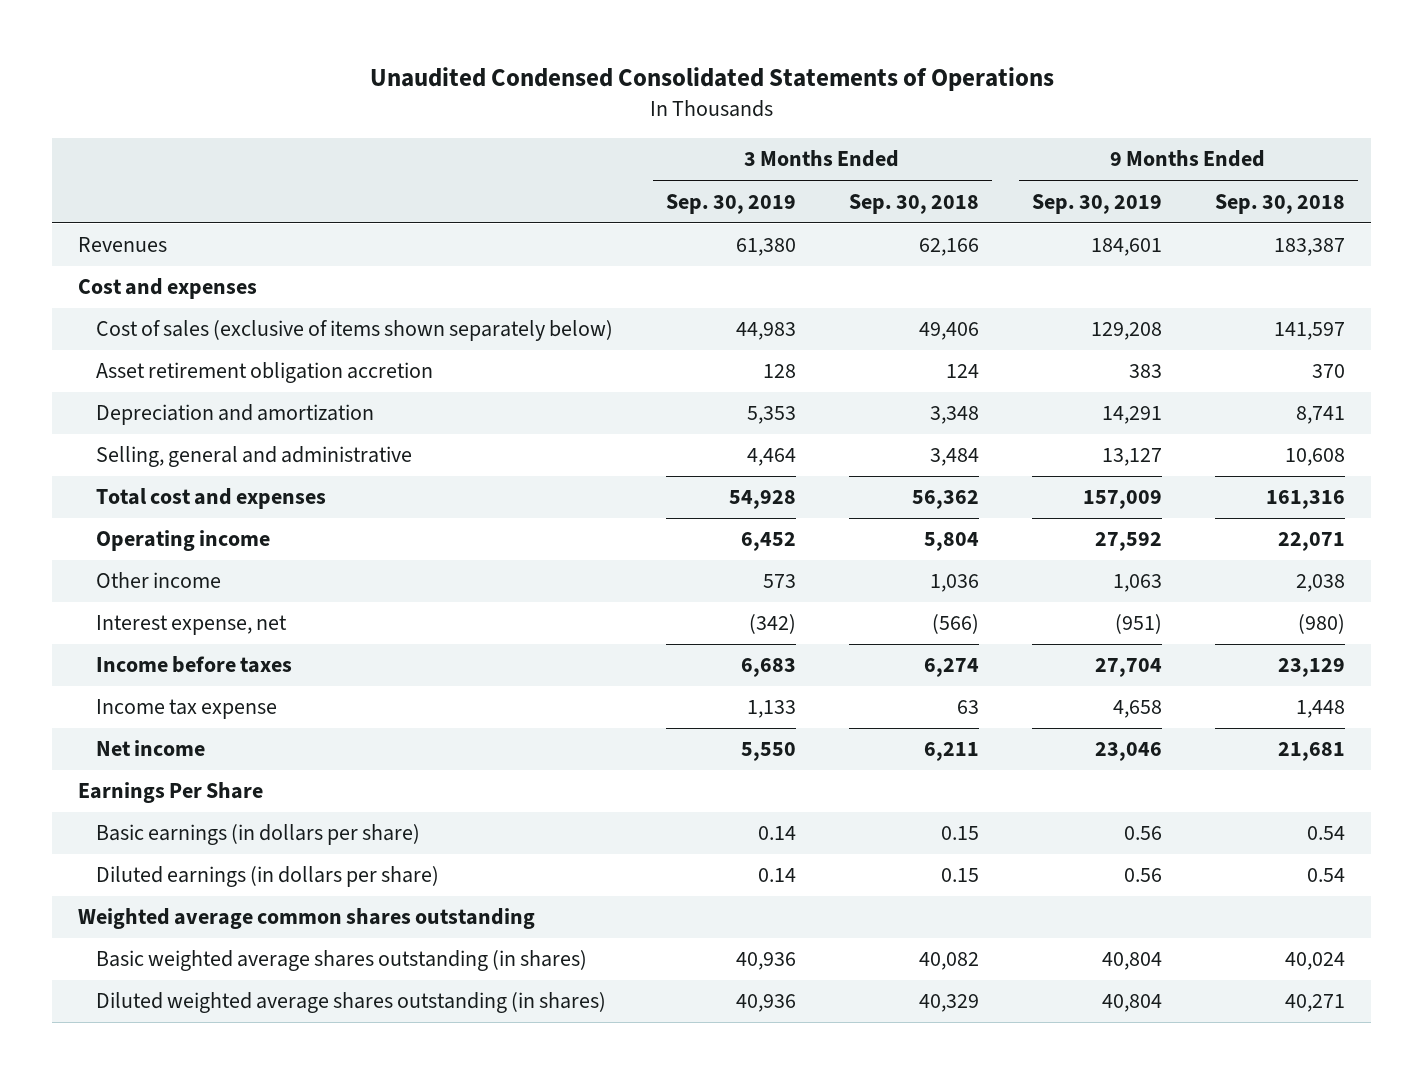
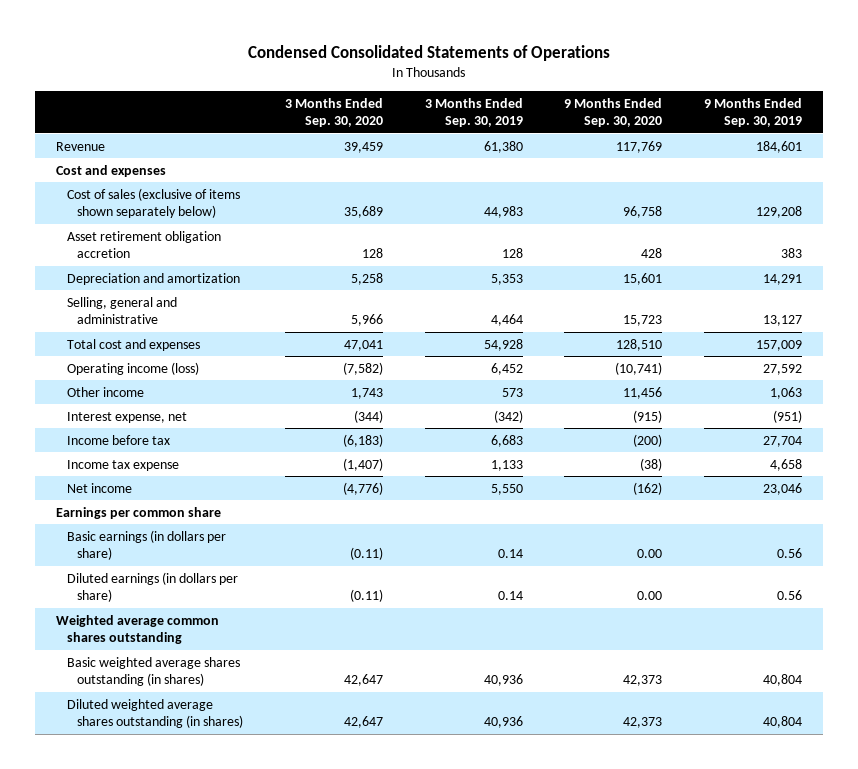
- Unaudited Condensed Consolidated Statements of Operations
+ Condensed Consolidated Statements of Operations
- | 3 Months Ended Sep. 30, 2019 | 3 Months Ended Sep. 30, 2018 | 9 Months Ended Sep. 30, 2019 | 9 Months Ended Sep. 30, 2018
+ | 3 Months Ended Sep. 30, 2020 | 3 Months Ended Sep. 30, 2019 | 9 Months Ended Sep. 30, 2020 | 9 Months Ended Sep. 30, 2019
- Revenues | 61,380 | 62,166 | 184,601 | 183,387
+ Revenue | 39,459 | 61,380 | 117,769 | 184,601
- Operating income | 6,452 | 5,804 | 27,592 | 22,071
+ Operating income (loss) | (7,582) | 6,452 | (10,741) | 27,592
- Income before taxes | 6,683 | 6,274 | 27,704 | 23,129
+ Income before tax | (6,183) | 6,683 | (200) | 27,704
- Earnings Per Share
+ Earnings per common share

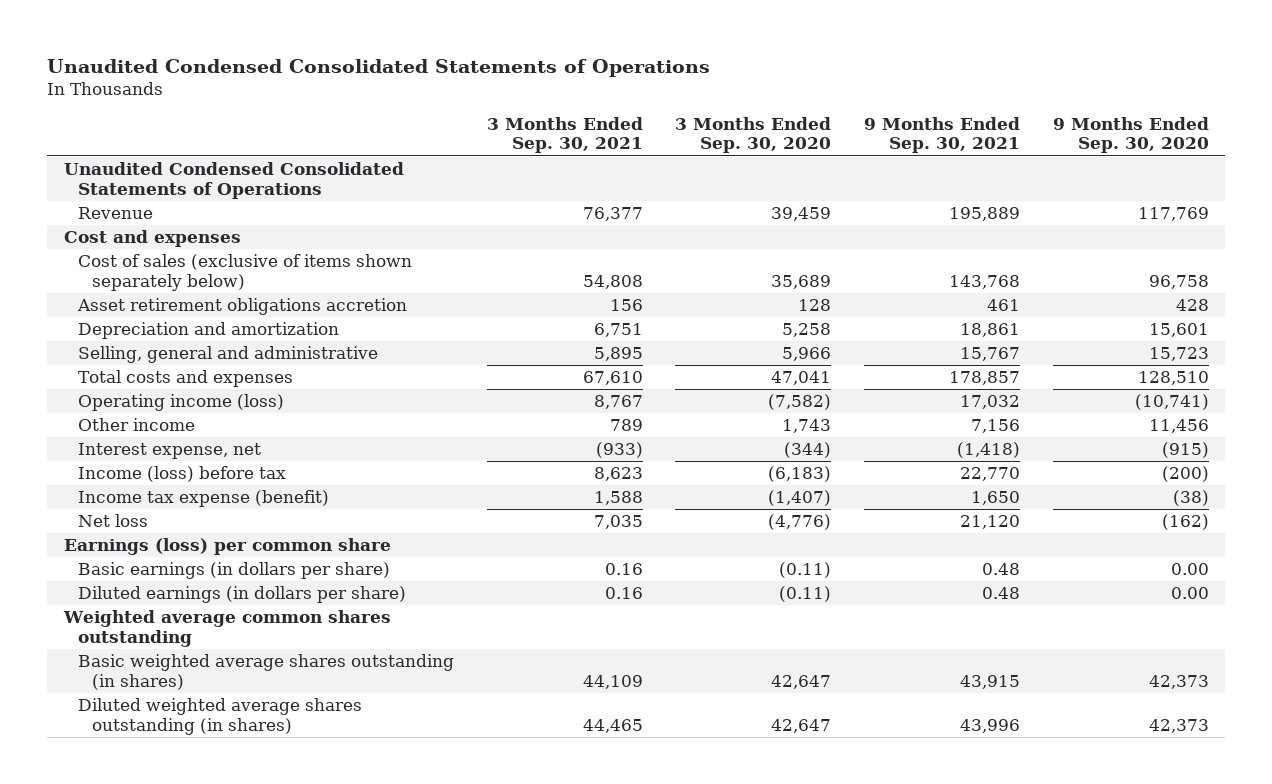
- Condensed Consolidated Statements of Operations
+ Unaudited Condensed Consolidated Statements of Operations
- | 3 Months Ended Sep. 30, 2020 | 3 Months Ended Sep. 30, 2019 | 9 Months Ended Sep. 30, 2020 | 9 Months Ended Sep. 30, 2019
+ | 3 Months Ended Sep. 30, 2021 | 3 Months Ended Sep. 30, 2020 | 9 Months Ended Sep. 30, 2021 | 9 Months Ended Sep. 30, 2020
+ Unaudited Condensed Consolidated Statements of Operations
- Asset retirement obligation accretion | 128 | 128 | 428 | 383
+ Asset retirement obligations accretion | 156 | 128 | 461 | 428
- Total cost and expenses | 47,041 | 54,928 | 128,510 | 157,009
+ Total costs and expenses | 67,610 | 47,041 | 178,857 | 128,510
- Income before tax | (6,183) | 6,683 | (200) | 27,704
- Income tax expense | (1,407) | 1,133 | (38) | 4,658
- Net income | (4,776) | 5,550 | (162) | 23,046
- Earnings per common share
+ Income (loss) before tax | 8,623 | (6,183) | 22,770 | (200)
+ Income tax expense (benefit) | 1,588 | (1,407) | 1,650 | (38)
+ Net loss | 7,035 | (4,776) | 21,120 | (162)
+ Earnings (loss) per common share

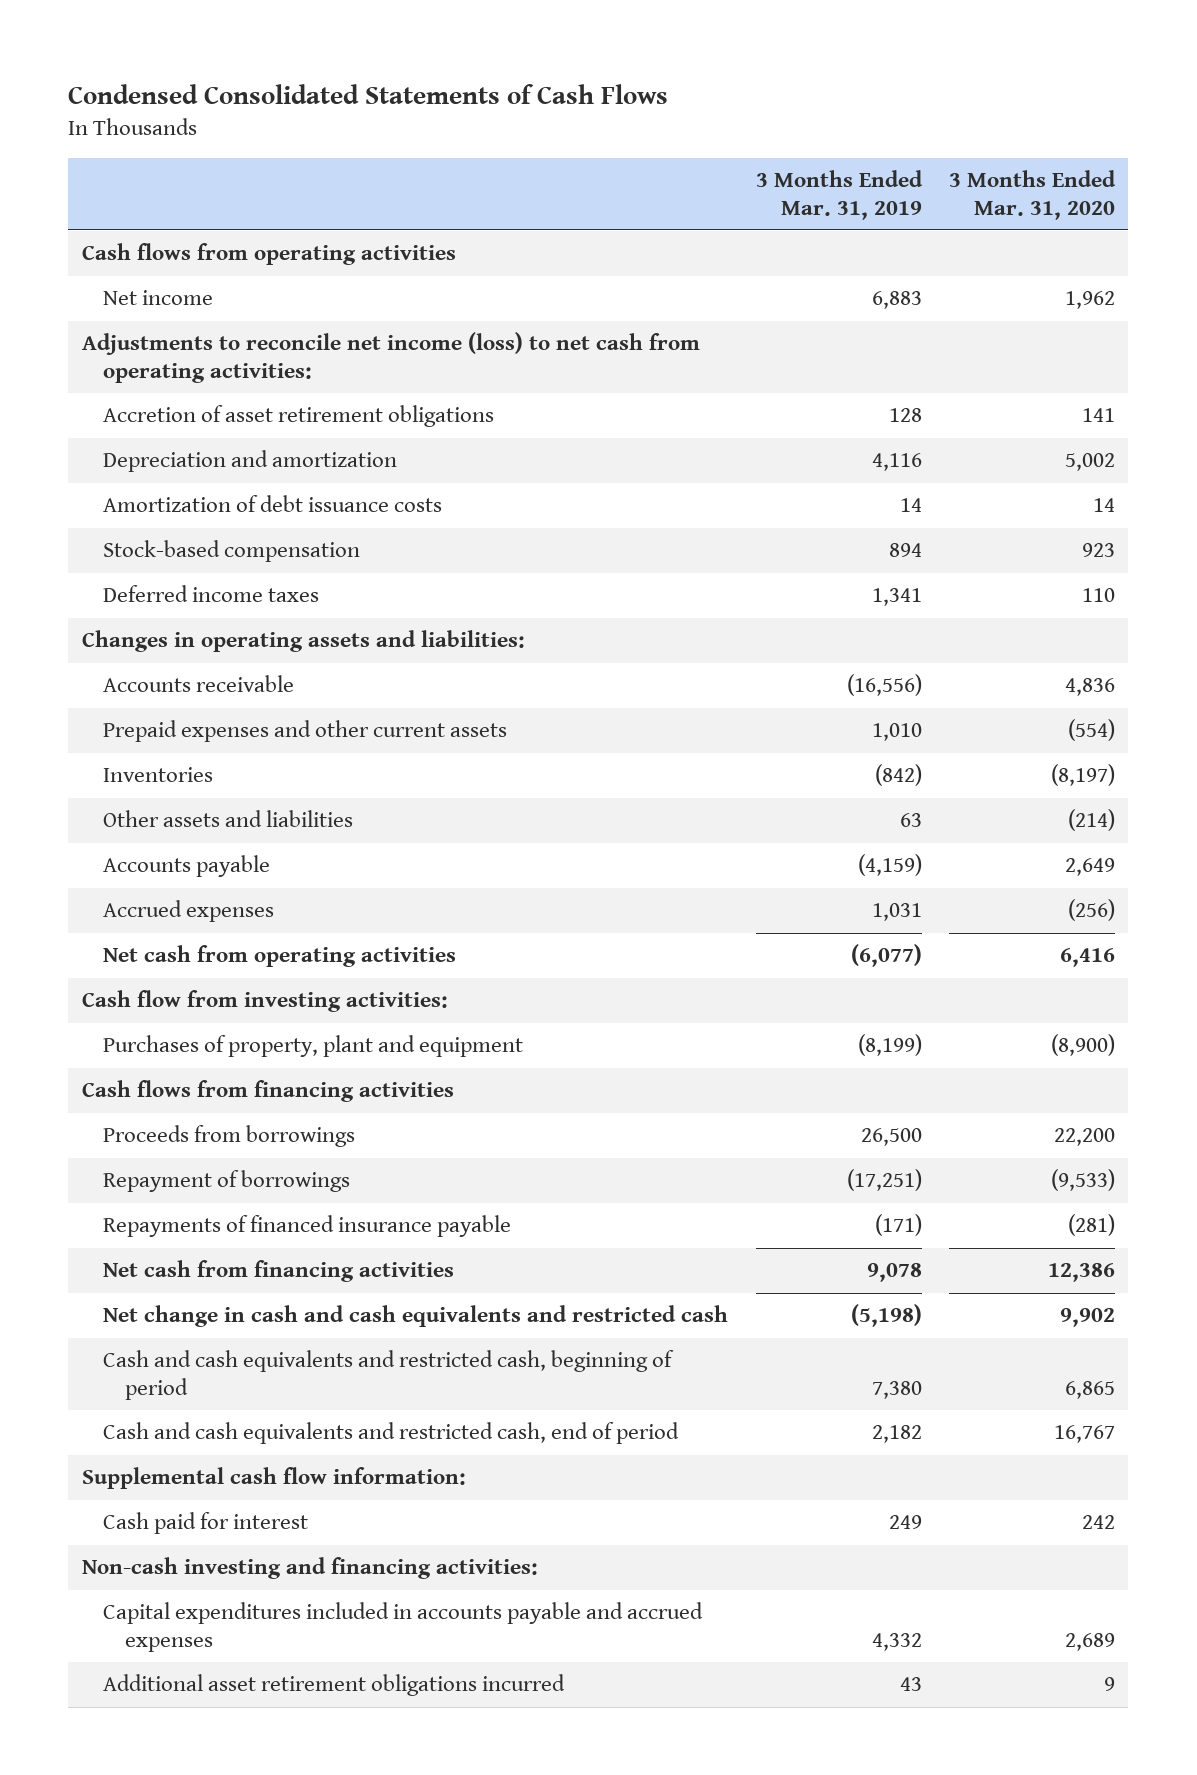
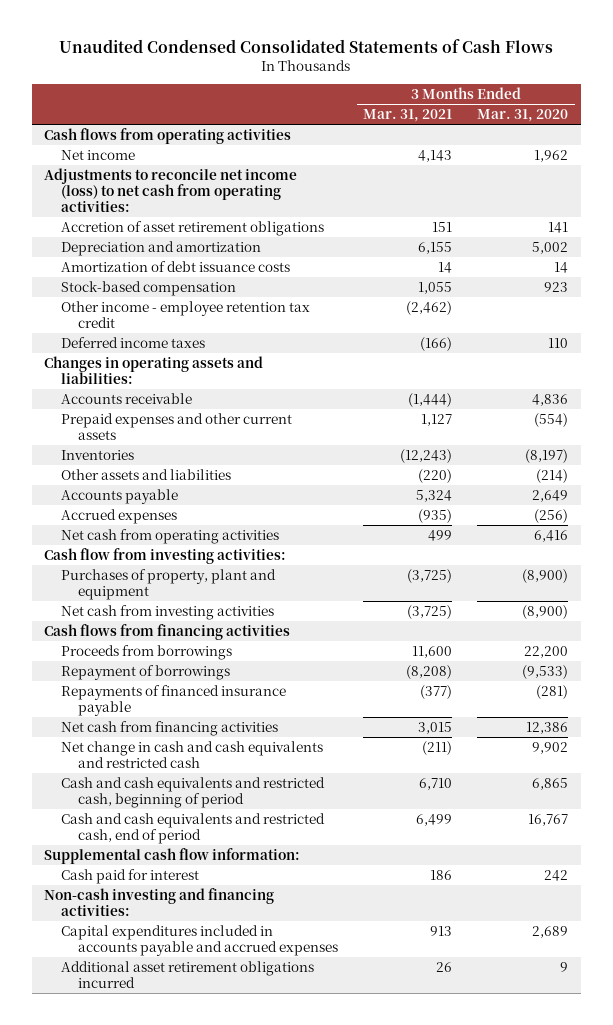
- Condensed Consolidated Statements of Cash Flows
+ Unaudited Condensed Consolidated Statements of Cash Flows
- | 3 Months Ended Mar. 31, 2019 | 3 Months Ended Mar. 31, 2020
+ | 3 Months Ended Mar. 31, 2021 | 3 Months Ended Mar. 31, 2020
+ Other income - employee retention tax credit | (2,462) |
+ Net cash from investing activities | (3,725) | (8,900)

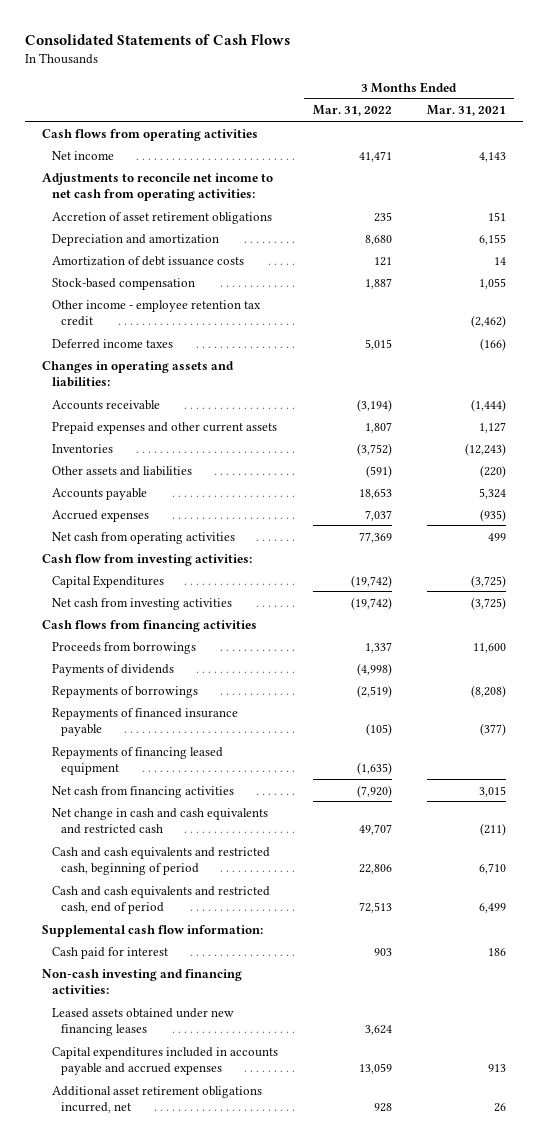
- Unaudited Condensed Consolidated Statements of Cash Flows
+ Consolidated Statements of Cash Flows
- | 3 Months Ended Mar. 31, 2021 | 3 Months Ended Mar. 31, 2020
+ | 3 Months Ended Mar. 31, 2022 | 3 Months Ended Mar. 31, 2021
- Adjustments to reconcile net income (loss) to net cash from operating activities:
+ Adjustments to reconcile net income to net cash from operating activities:
- Purchases of property, plant and equipment | (3,725) | (8,900)
+ Capital Expenditures | (19,742) | (3,725)
- Repayment of borrowings | (8,208) | (9,533)
+ Payments of dividends | (4,998) |
+ Repayments of borrowings | (2,519) | (8,208)
+ Repayments of financing leased equipment | (1,635) |
+ Leased assets obtained under new financing leases | 3,624 |
- Additional asset retirement obligations incurred | 26 | 9
+ Additional asset retirement obligations incurred, net | 928 | 26

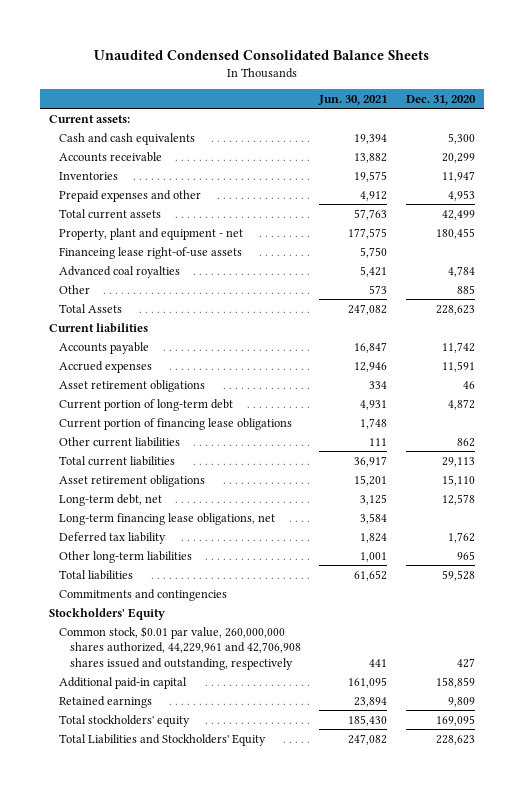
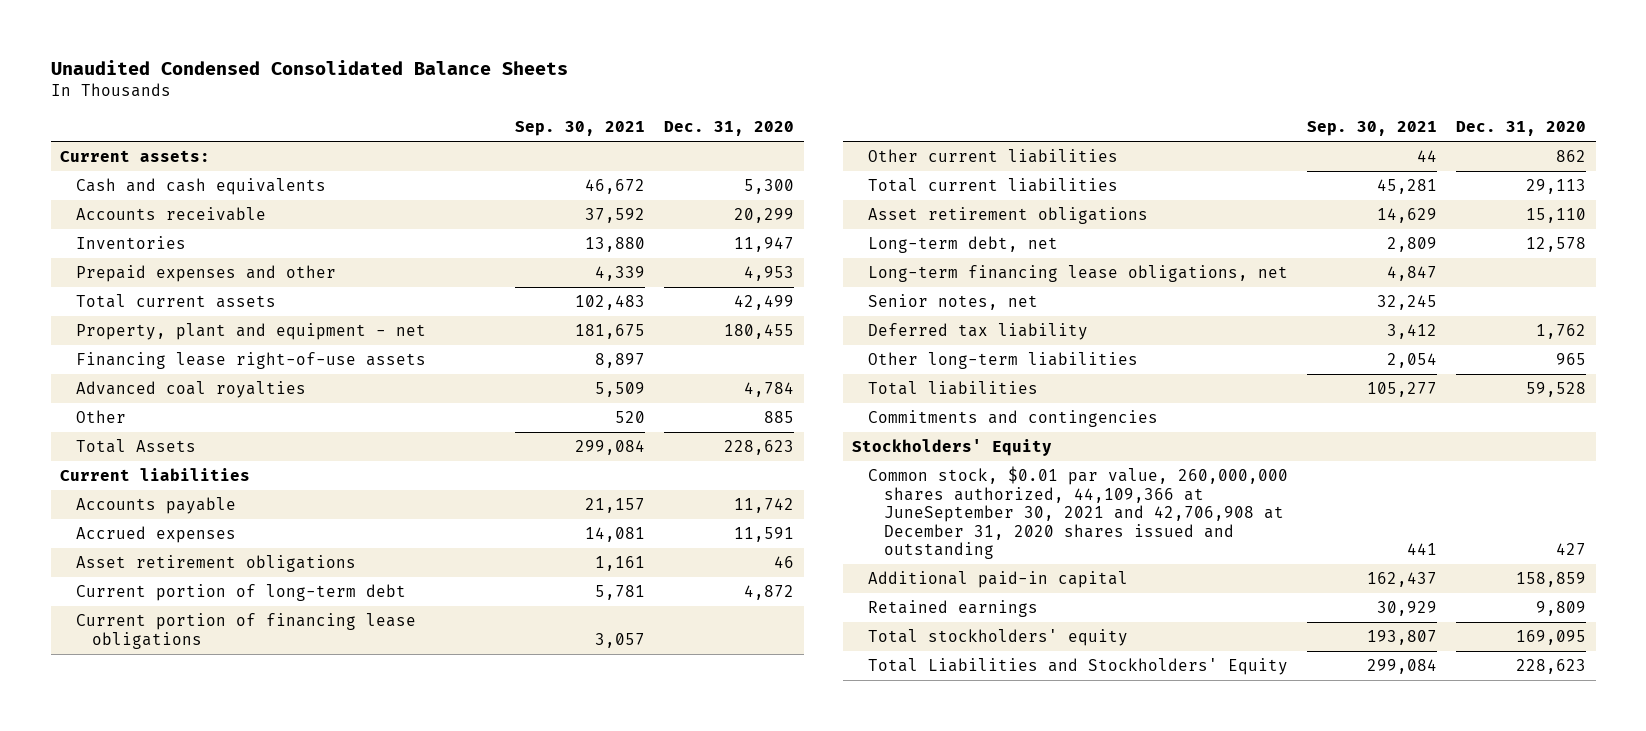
- | Jun. 30, 2021 | Dec. 31, 2020
+ | Sep. 30, 2021 | Dec. 31, 2020
- Financeing lease right-of-use assets | 5,750 |
+ Financing lease right-of-use assets | 8,897 |
+ Senior notes, net | 32,245 |
- Common stock, $0.01 par value, 260,000,000 shares authorized, 44,229,961 and 42,706,908 shares issued and outstanding, respectively | 441 | 427
+ Common stock, $0.01 par value, 260,000,000 shares authorized, 44,109,366 at JuneSeptember 30, 2021 and 42,706,908 at December 31, 2020 shares issued and outstanding | 441 | 427

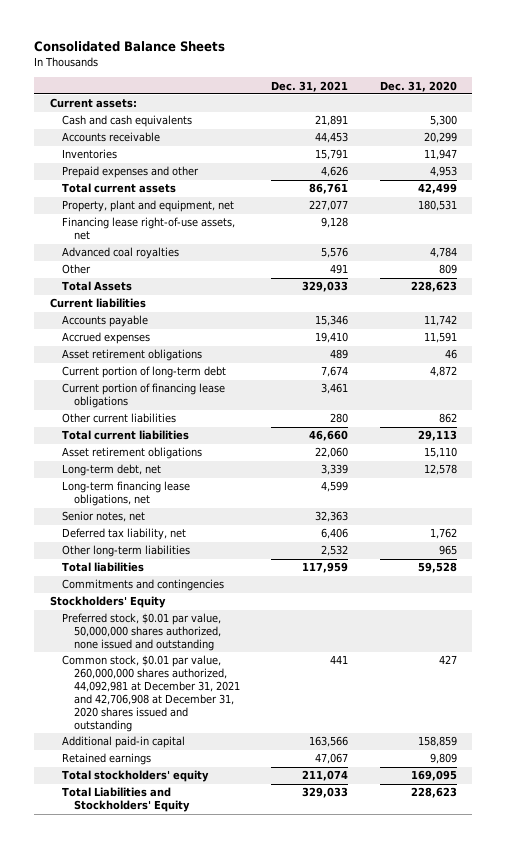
- Unaudited Condensed Consolidated Balance Sheets
+ Consolidated Balance Sheets
- | Sep. 30, 2021 | Dec. 31, 2020
+ | Dec. 31, 2021 | Dec. 31, 2020
- Property, plant and equipment - net | 181,675 | 180,455
- Financing lease right-of-use assets | 8,897 |
+ Property, plant and equipment, net | 227,077 | 180,531
+ Financing lease right-of-use assets, net | 9,128 |
- Other | 520 | 885
+ Other | 491 | 809
- Deferred tax liability | 3,412 | 1,762
+ Deferred tax liability, net | 6,406 | 1,762
- Common stock, $0.01 par value, 260,000,000 shares authorized, 44,109,366 at JuneSeptember 30, 2021 and 42,706,908 at December 31, 2020 shares issued and outstanding | 441 | 427
+ Preferred stock, $0.01 par value, 50,000,000 shares authorized, none issued and outstanding
+ Common stock, $0.01 par value, 260,000,000 shares authorized, 44,092,981 at December 31, 2021 and 42,706,908 at December 31, 2020 shares issued and outstanding | 441 | 427

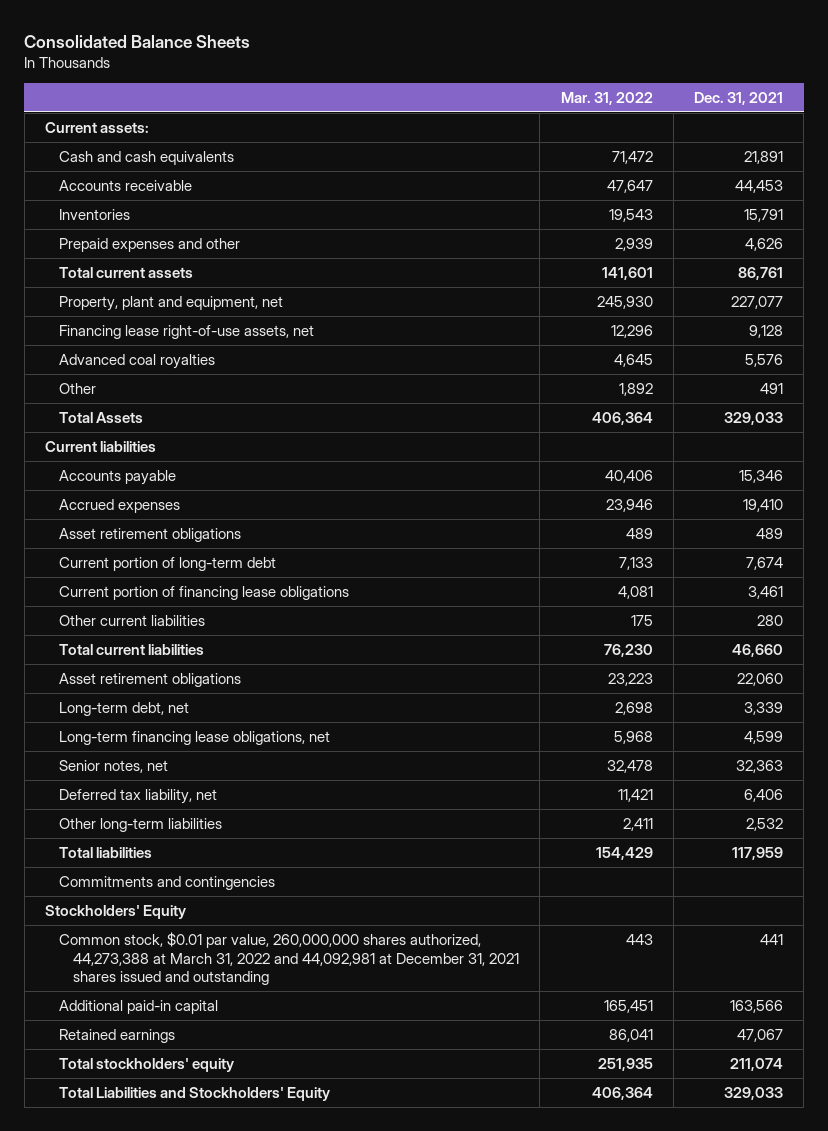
- | Dec. 31, 2021 | Dec. 31, 2020
+ | Mar. 31, 2022 | Dec. 31, 2021
- Preferred stock, $0.01 par value, 50,000,000 shares authorized, none issued and outstanding
- Common stock, $0.01 par value, 260,000,000 shares authorized, 44,092,981 at December 31, 2021 and 42,706,908 at December 31, 2020 shares issued and outstanding | 441 | 427
+ Common stock, $0.01 par value, 260,000,000 shares authorized, 44,273,388 at March 31, 2022 and 44,092,981 at December 31, 2021 shares issued and outstanding | 443 | 441

